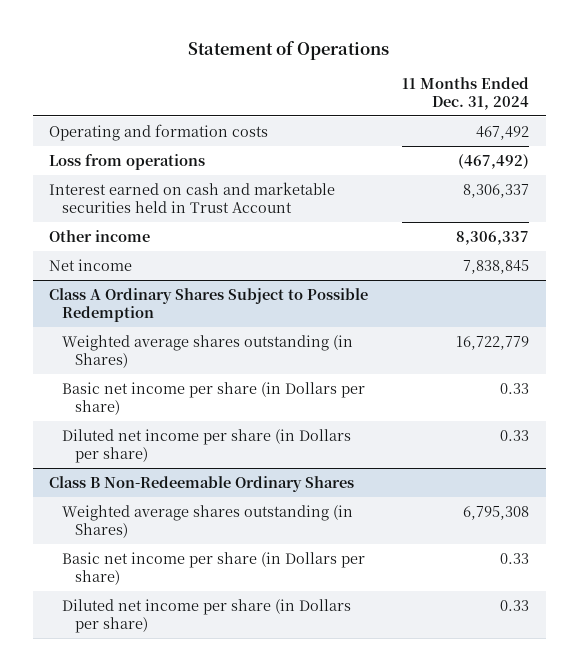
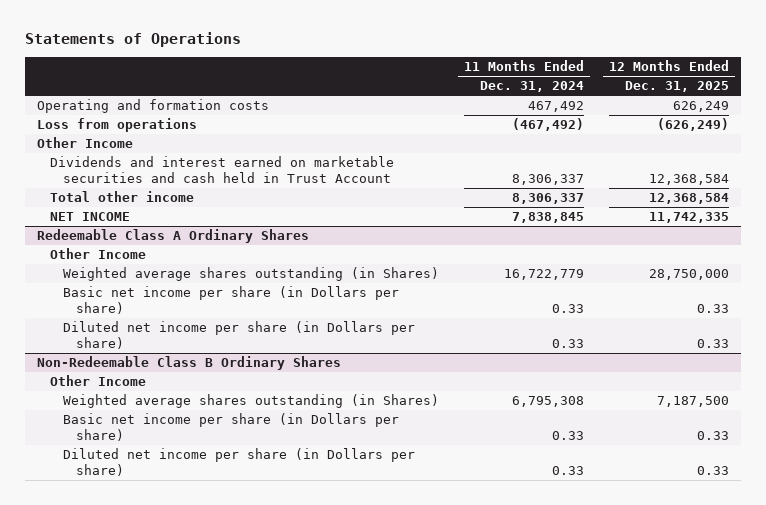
- Statement of Operations
+ Statements of Operations
- | 11 Months Ended Dec. 31, 2024
+ | 11 Months Ended Dec. 31, 2024 | 12 Months Ended Dec. 31, 2025
- Interest earned on cash and marketable securities held in Trust Account | 8,306,337
- Other income | 8,306,337
- Net income | 7,838,845
- Class A Ordinary Shares Subject to Possible Redemption
+ Other Income
+ Dividends and interest earned on marketable securities and cash held in Trust Account | 8,306,337 | 12,368,584
+ Total other income | 8,306,337 | 12,368,584
+ NET INCOME | 7,838,845 | 11,742,335
+ Redeemable Class A Ordinary Shares
+ Other Income
- Class B Non-Redeemable Ordinary Shares
+ Non-Redeemable Class B Ordinary Shares
+ Other Income

